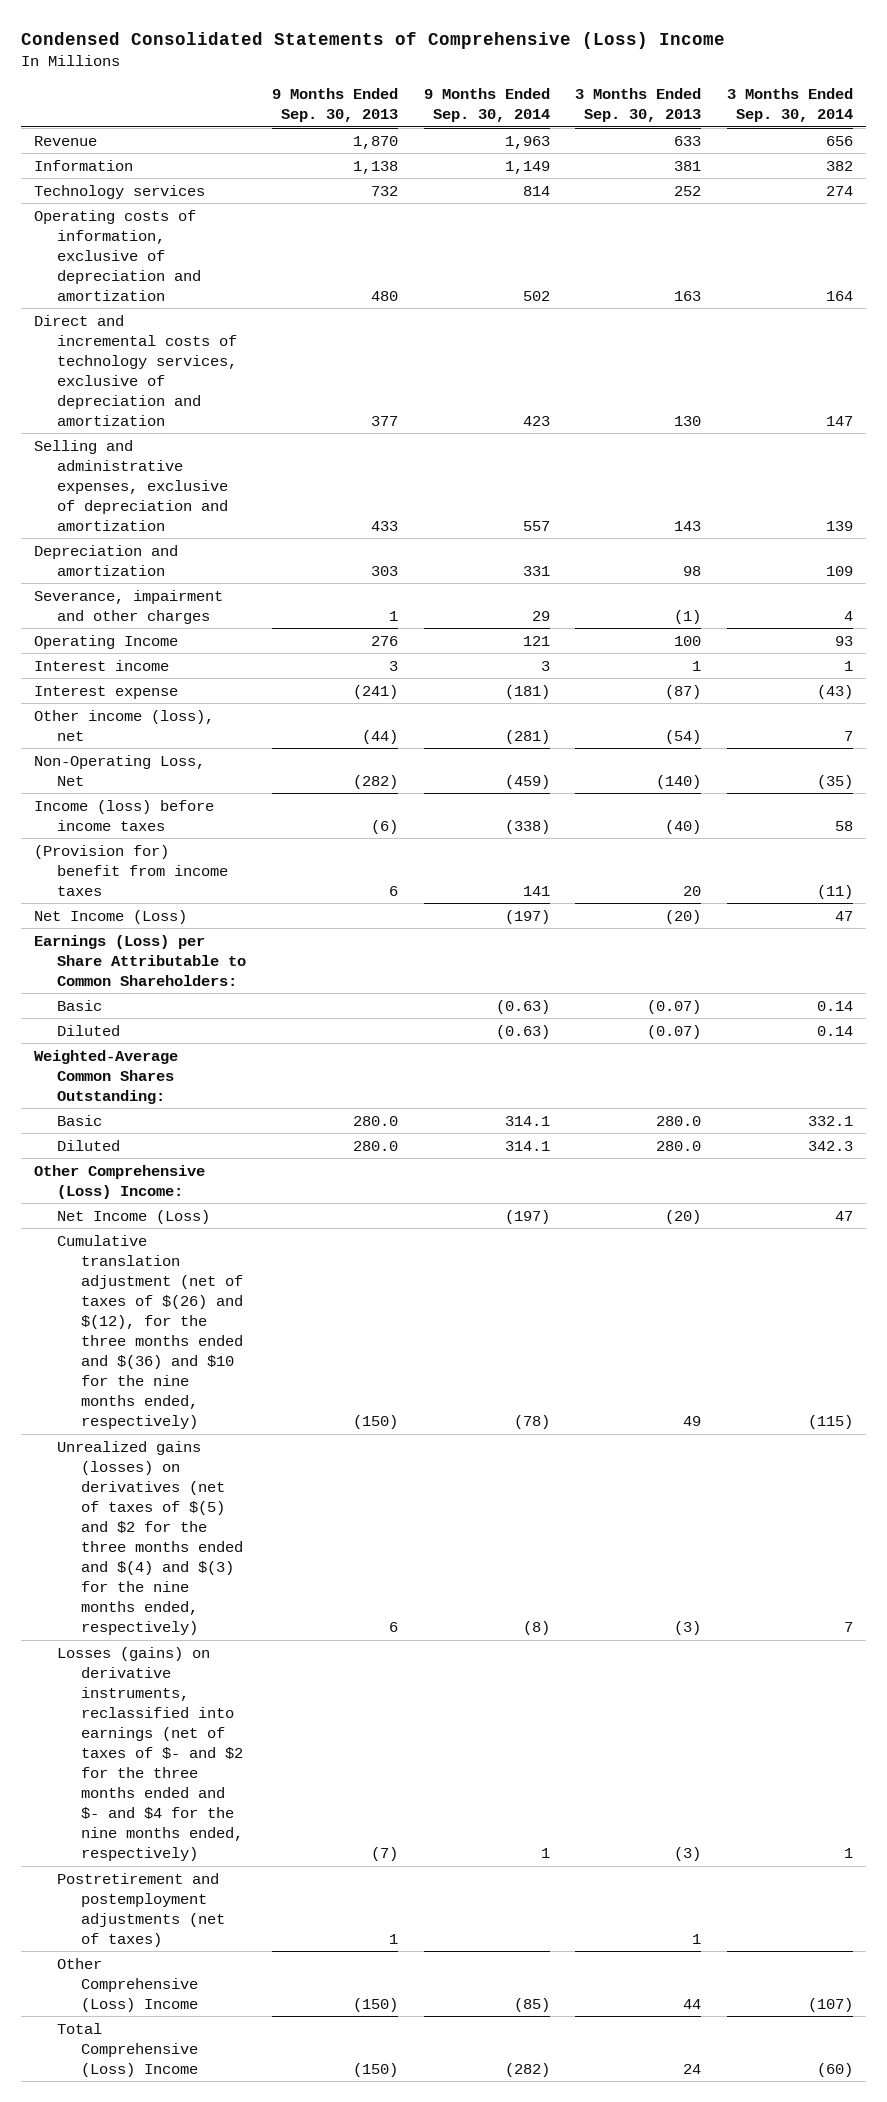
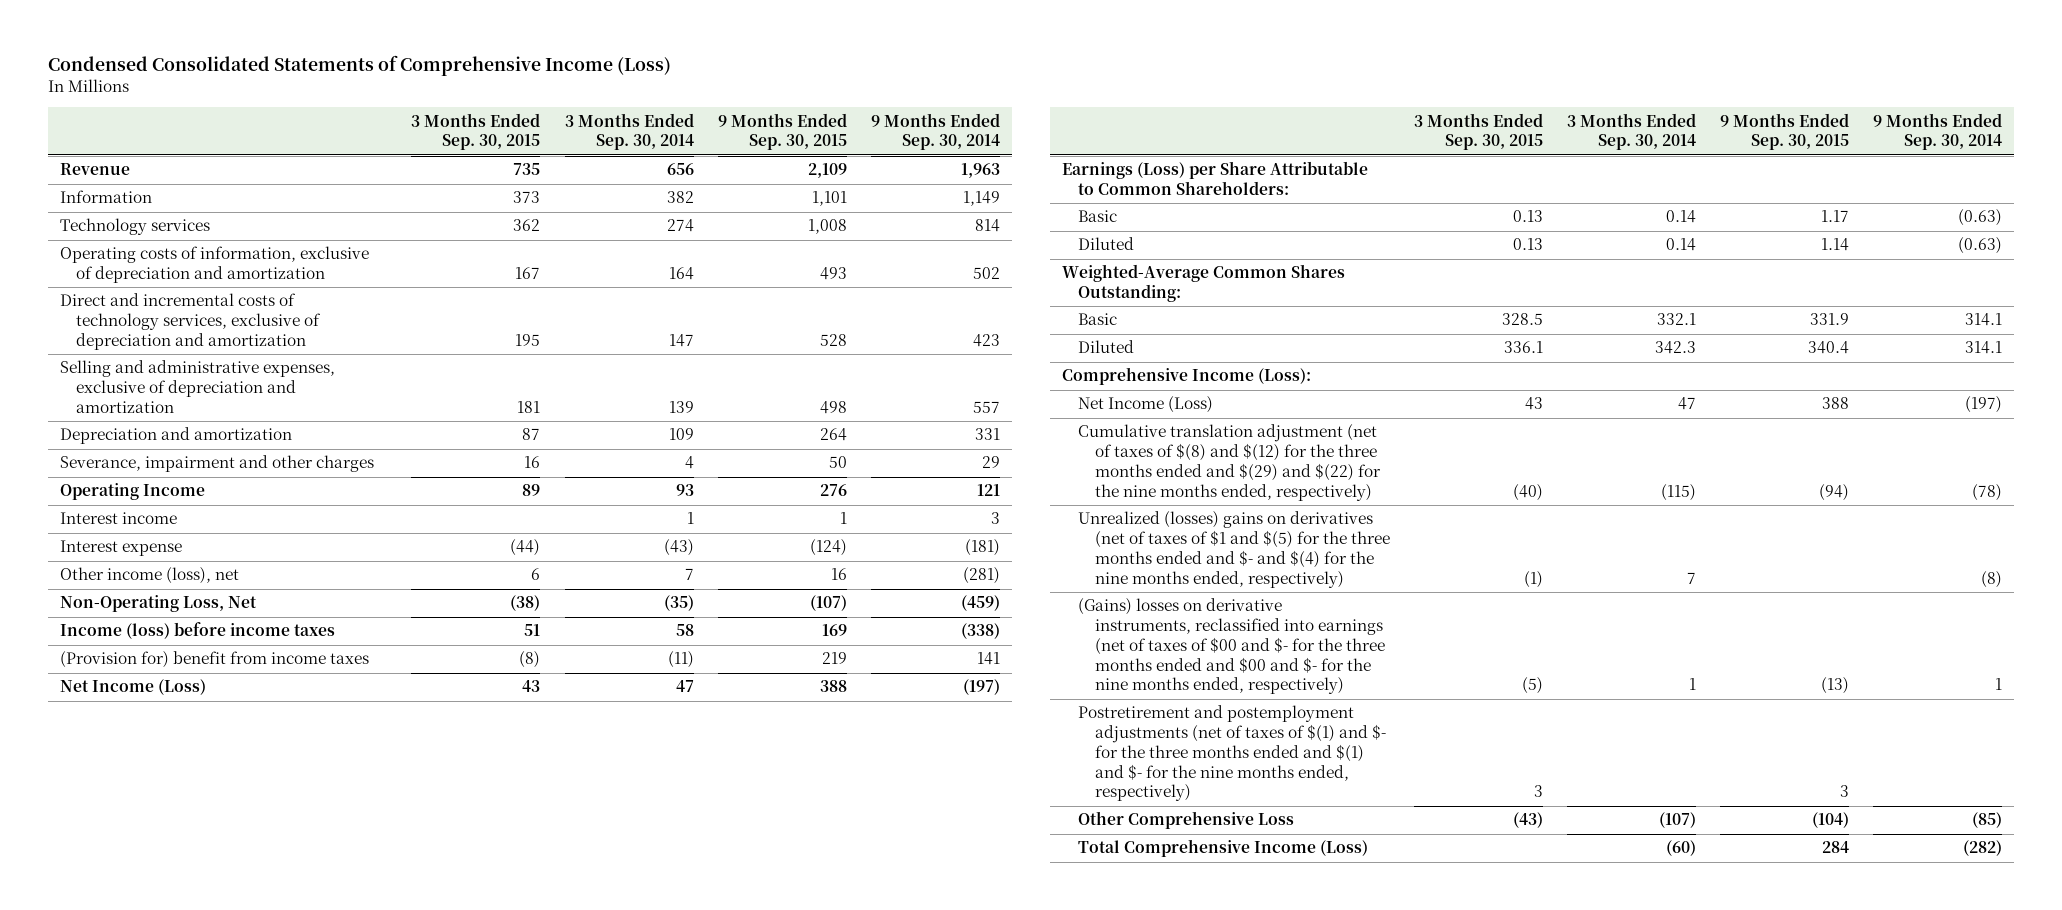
- Condensed Consolidated Statements of Comprehensive (Loss) Income
+ Condensed Consolidated Statements of Comprehensive Income (Loss)
- | 9 Months Ended Sep. 30, 2013 | 9 Months Ended Sep. 30, 2014 | 3 Months Ended Sep. 30, 2013 | 3 Months Ended Sep. 30, 2014
+ | 3 Months Ended Sep. 30, 2015 | 3 Months Ended Sep. 30, 2014 | 9 Months Ended Sep. 30, 2015 | 9 Months Ended Sep. 30, 2014
- Other Comprehensive (Loss) Income:
+ Comprehensive Income (Loss):
- Cumulative translation adjustment (net of taxes of $(26) and $(12), for the three months ended and $(36) and $10 for the nine months ended, respectively) | (150) | (78) | 49 | (115)
- Unrealized gains (losses) on derivatives (net of taxes of $(5) and $2 for the three months ended and $(4) and $(3) for the nine months ended, respectively) | 6 | (8) | (3) | 7
- Losses (gains) on derivative instruments, reclassified into earnings (net of taxes of $- and $2 for the three months ended and $- and $4 for the nine months ended, respectively) | (7) | 1 | (3) | 1
- Postretirement and postemployment adjustments (net of taxes) | 1 | | 1 |
- Other Comprehensive (Loss) Income | (150) | (85) | 44 | (107)
- Total Comprehensive (Loss) Income | (150) | (282) | 24 | (60)
+ Cumulative translation adjustment (net of taxes of $(8) and $(12) for the three months ended and $(29) and $(22) for the nine months ended, respectively) | (40) | (115) | (94) | (78)
+ Unrealized (losses) gains on derivatives (net of taxes of $1 and $(5) for the three months ended and $- and $(4) for the nine months ended, respectively) | (1) | 7 | | (8)
+ (Gains) losses on derivative instruments, reclassified into earnings (net of taxes of $00 and $- for the three months ended and $00 and $- for the nine months ended, respectively) | (5) | 1 | (13) | 1
+ Postretirement and postemployment adjustments (net of taxes of $(1) and $- for the three months ended and $(1) and $- for the nine months ended, respectively) | 3 | | 3 |
+ Other Comprehensive Loss | (43) | (107) | (104) | (85)
+ Total Comprehensive Income (Loss) | | (60) | 284 | (282)

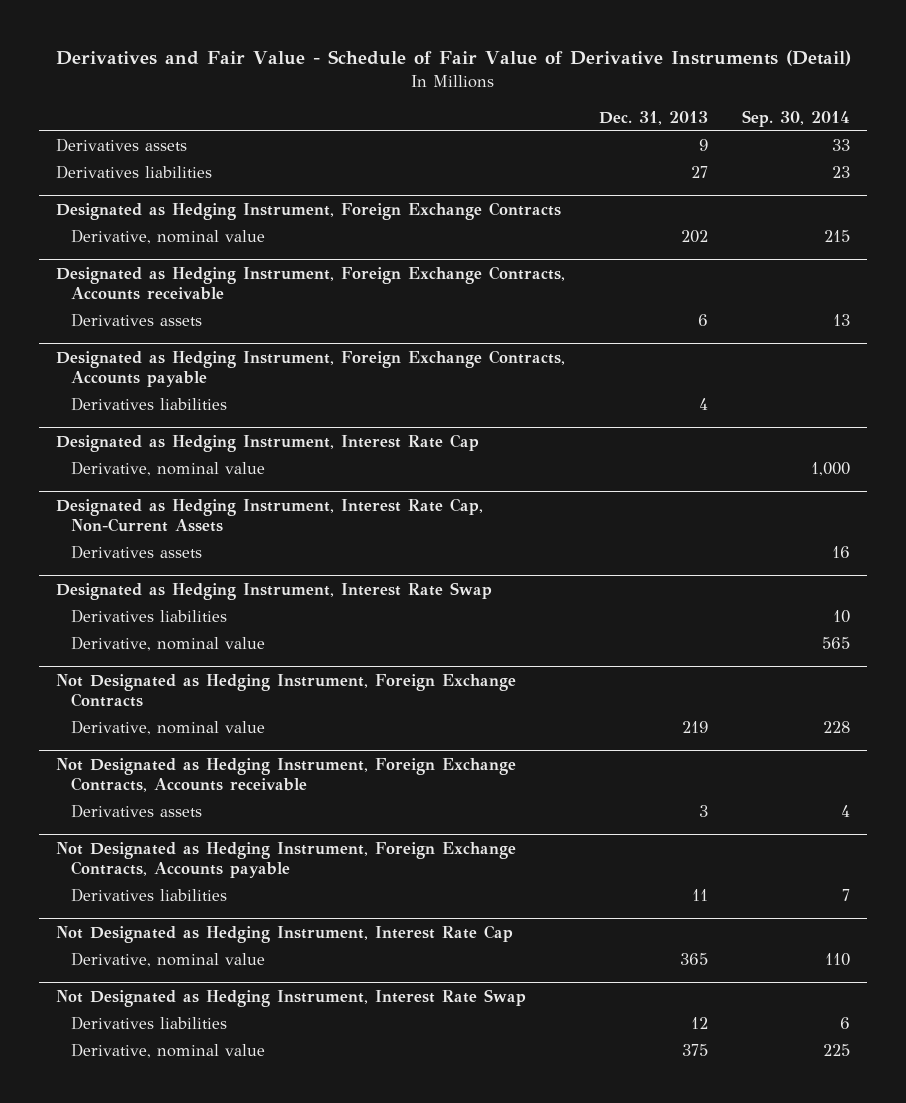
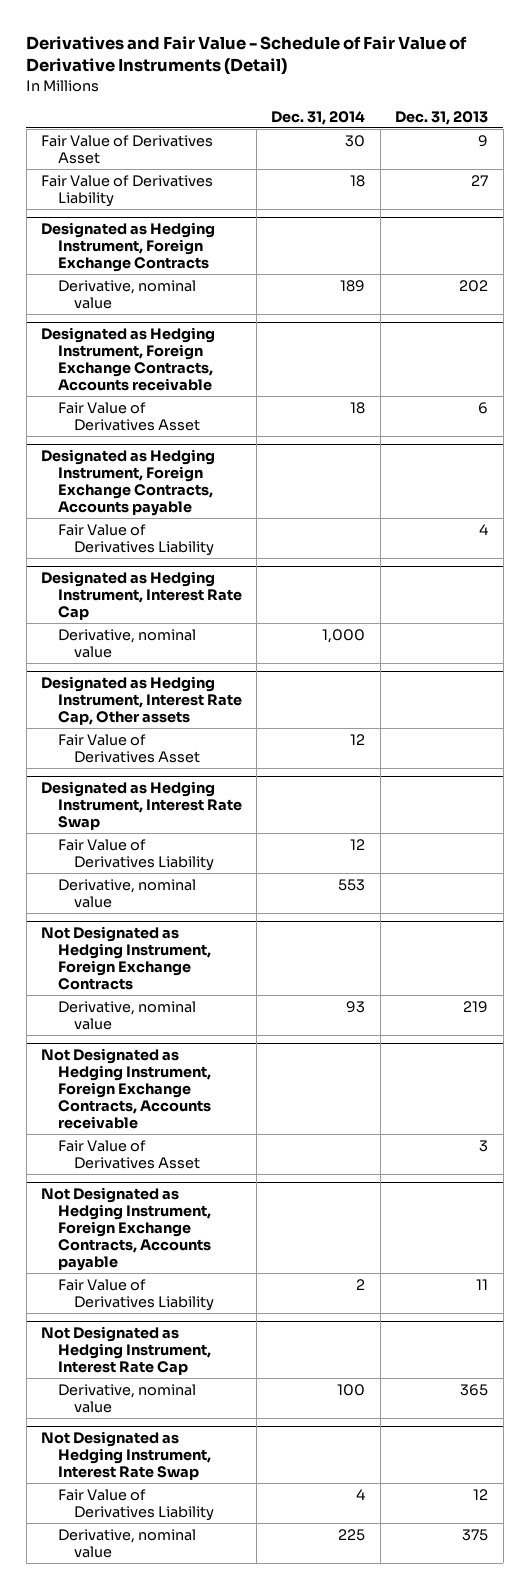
- | Dec. 31, 2013 | Sep. 30, 2014
+ | Dec. 31, 2014 | Dec. 31, 2013
- Derivatives assets | 9 | 33
- Derivatives liabilities | 27 | 23
+ Fair Value of Derivatives Asset | 30 | 9
+ Fair Value of Derivatives Liability | 18 | 27
@ Designated as Hedging Instrument, Foreign Exchange Contracts, Accounts receivable
- Derivatives assets | 6 | 13
+ Fair Value of Derivatives Asset | 18 | 6
@ Designated as Hedging Instrument, Foreign Exchange Contracts, Accounts payable
- Derivatives liabilities | 4 |
+ Fair Value of Derivatives Liability | | 4
- Designated as Hedging Instrument, Interest Rate Cap, Non-Current Assets
- Derivatives assets | | 16
+ Designated as Hedging Instrument, Interest Rate Cap, Other assets
+ Fair Value of Derivatives Asset | 12 |
@ Designated as Hedging Instrument, Interest Rate Swap
- Derivatives liabilities | | 10
+ Fair Value of Derivatives Liability | 12 |
@ Not Designated as Hedging Instrument, Foreign Exchange Contracts, Accounts receivable
- Derivatives assets | 3 | 4
+ Fair Value of Derivatives Asset | | 3
@ Not Designated as Hedging Instrument, Foreign Exchange Contracts, Accounts payable
- Derivatives liabilities | 11 | 7
+ Fair Value of Derivatives Liability | 2 | 11
@ Not Designated as Hedging Instrument, Interest Rate Swap
- Derivatives liabilities | 12 | 6
+ Fair Value of Derivatives Liability | 4 | 12

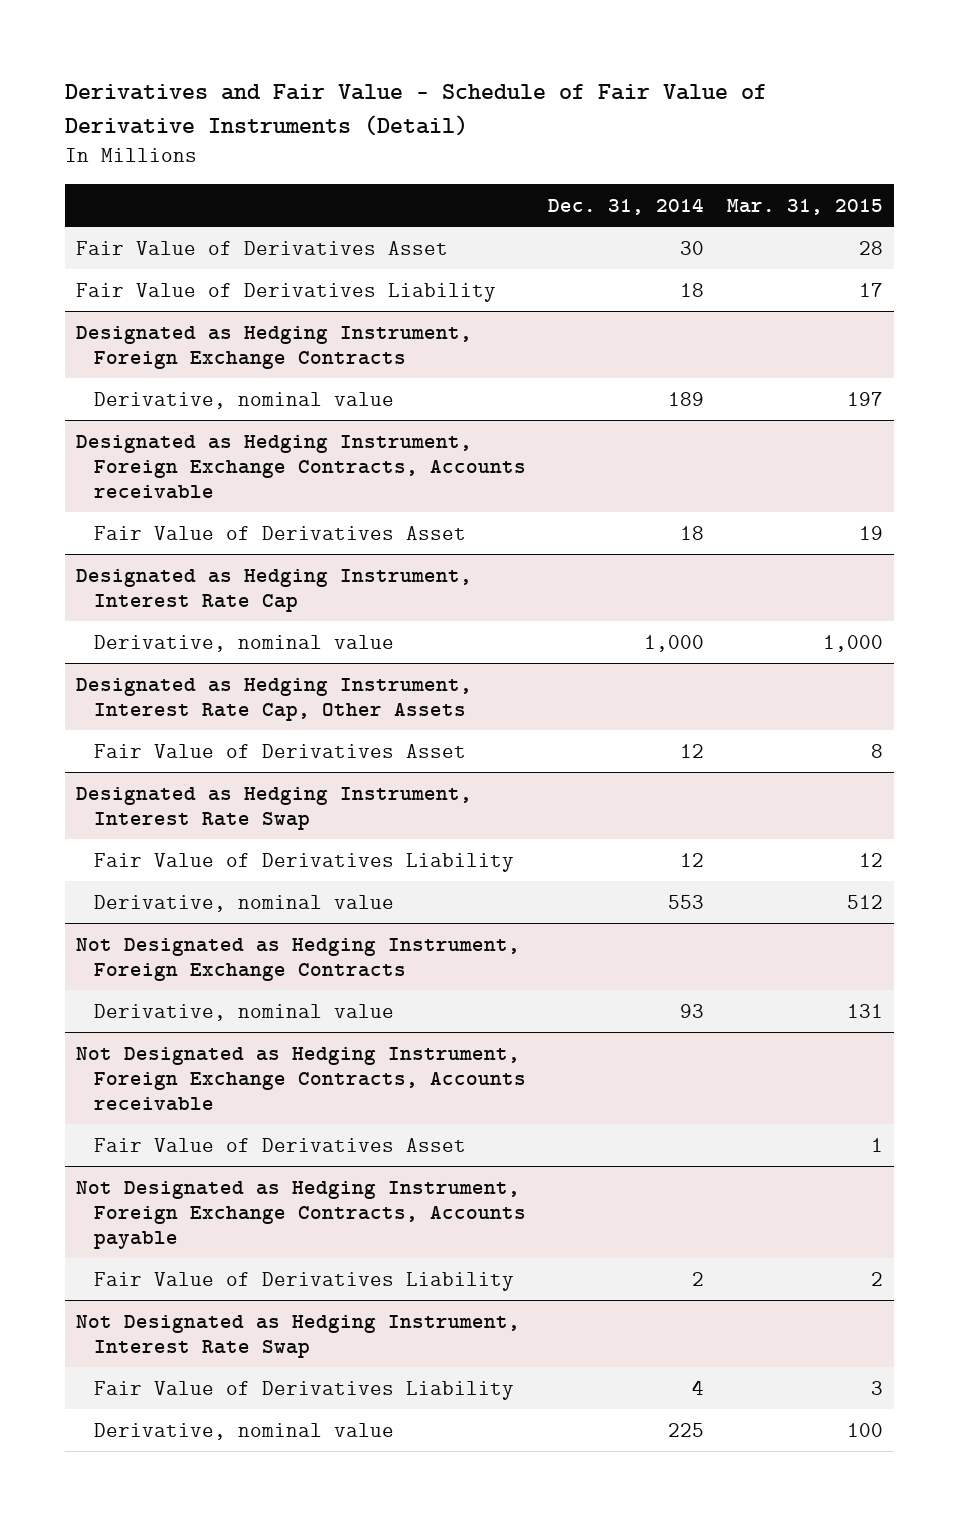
- | Dec. 31, 2014 | Dec. 31, 2013
+ | Dec. 31, 2014 | Mar. 31, 2015
- Designated as Hedging Instrument, Foreign Exchange Contracts, Accounts payable
- Fair Value of Derivatives Liability | | 4
- Designated as Hedging Instrument, Interest Rate Cap, Other assets
+ Designated as Hedging Instrument, Interest Rate Cap, Other Assets
- Not Designated as Hedging Instrument, Interest Rate Cap
- Derivative, nominal value | 100 | 365

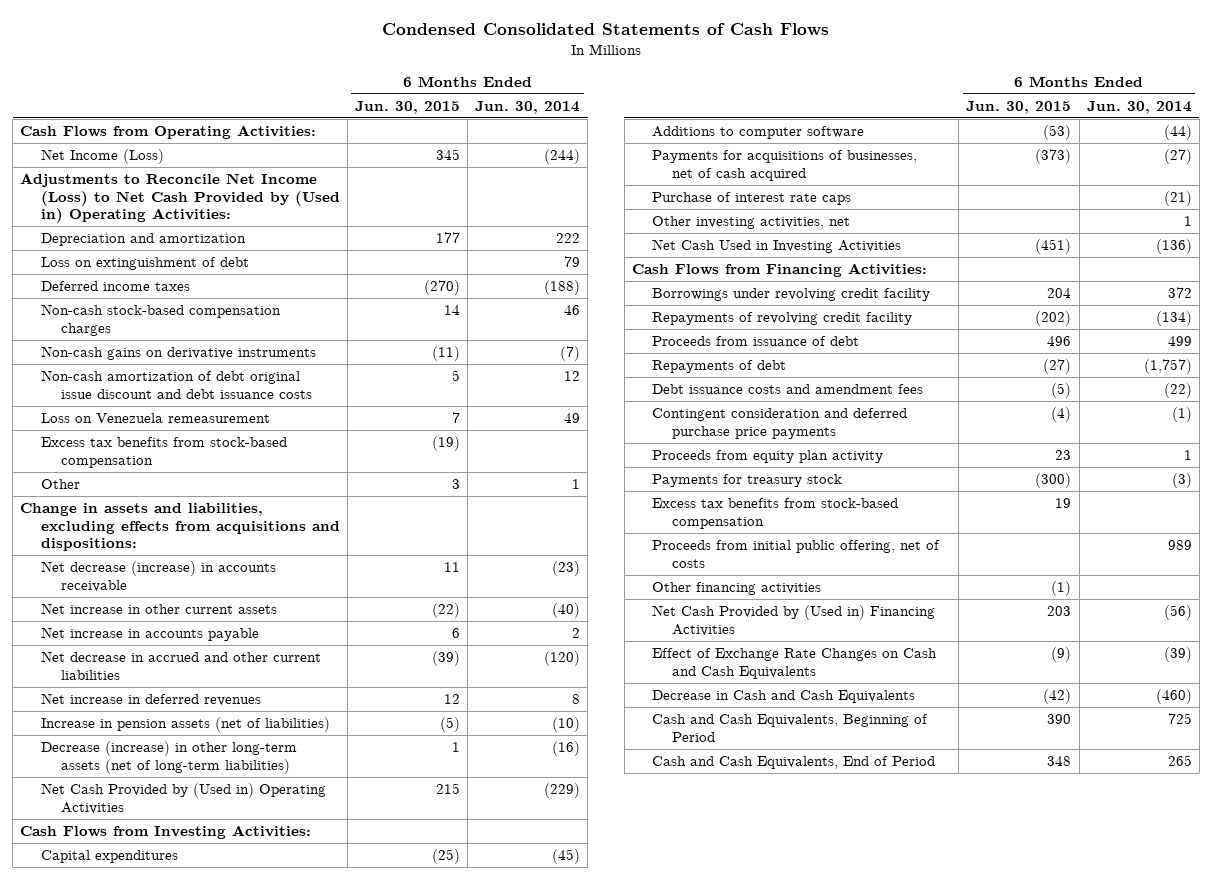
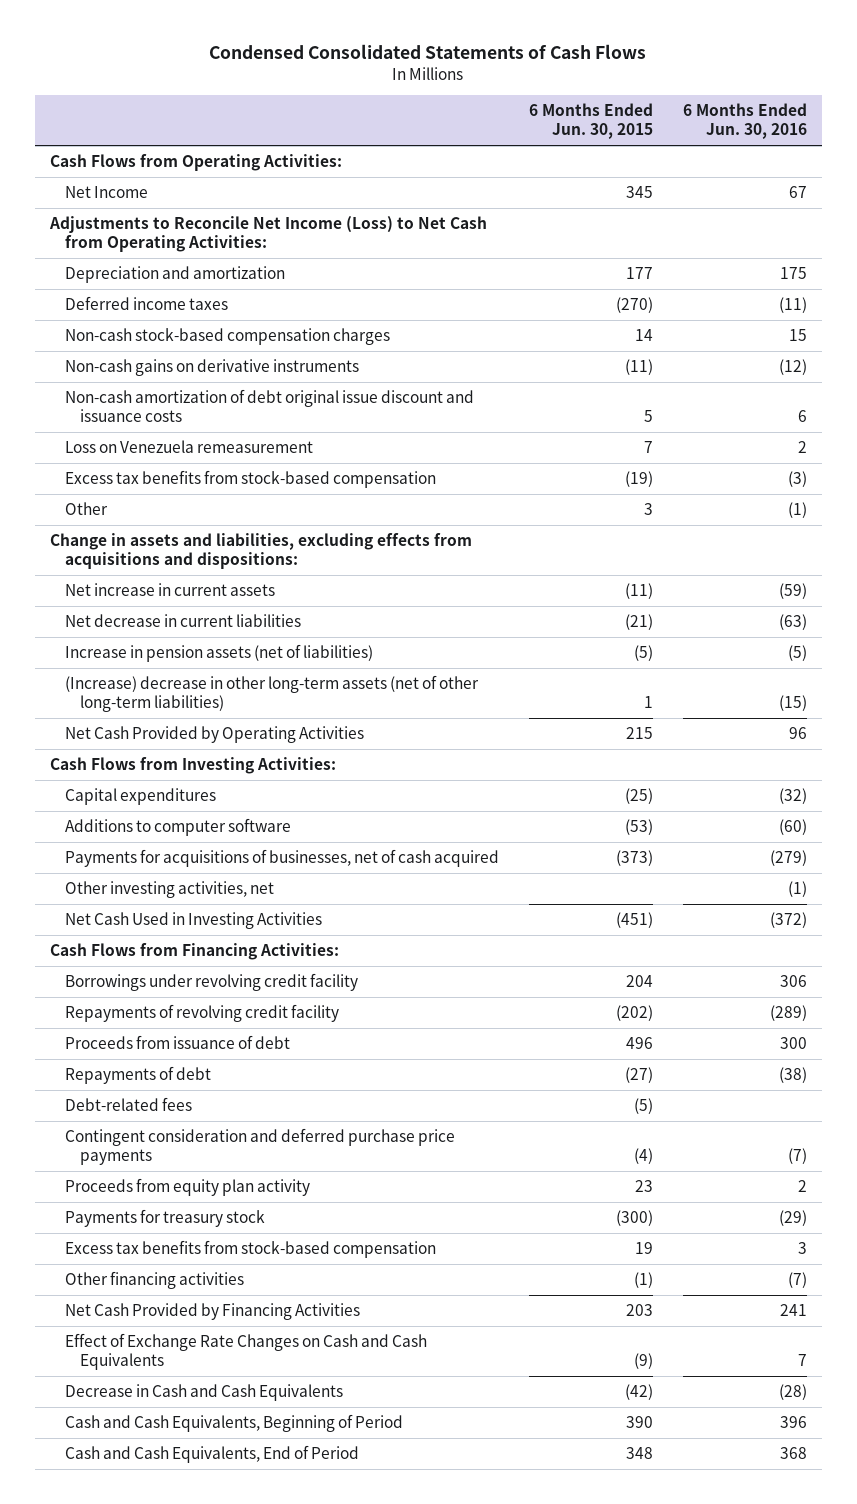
- | 6 Months Ended Jun. 30, 2015 | 6 Months Ended Jun. 30, 2014
+ | 6 Months Ended Jun. 30, 2015 | 6 Months Ended Jun. 30, 2016
- Net Income (Loss) | 345 | (244)
- Adjustments to Reconcile Net Income (Loss) to Net Cash Provided by (Used in) Operating Activities:
+ Net Income | 345 | 67
+ Adjustments to Reconcile Net Income (Loss) to Net Cash from Operating Activities:
- Loss on extinguishment of debt | | 79
- Non-cash amortization of debt original issue discount and debt issuance costs | 5 | 12
+ Non-cash amortization of debt original issue discount and issuance costs | 5 | 6
- Net decrease (increase) in accounts receivable | 11 | (23)
- Net increase in other current assets | (22) | (40)
- Net increase in accounts payable | 6 | 2
- Net decrease in accrued and other current liabilities | (39) | (120)
- Net increase in deferred revenues | 12 | 8
+ Net increase in current assets | (11) | (59)
+ Net decrease in current liabilities | (21) | (63)
- Decrease (increase) in other long-term assets (net of long-term liabilities) | 1 | (16)
- Net Cash Provided by (Used in) Operating Activities | 215 | (229)
+ (Increase) decrease in other long-term assets (net of other long-term liabilities) | 1 | (15)
+ Net Cash Provided by Operating Activities | 215 | 96
- Purchase of interest rate caps | | (21)
- Debt issuance costs and amendment fees | (5) | (22)
+ Debt-related fees | (5) |
- Proceeds from initial public offering, net of costs | | 989
- Net Cash Provided by (Used in) Financing Activities | 203 | (56)
+ Net Cash Provided by Financing Activities | 203 | 241

